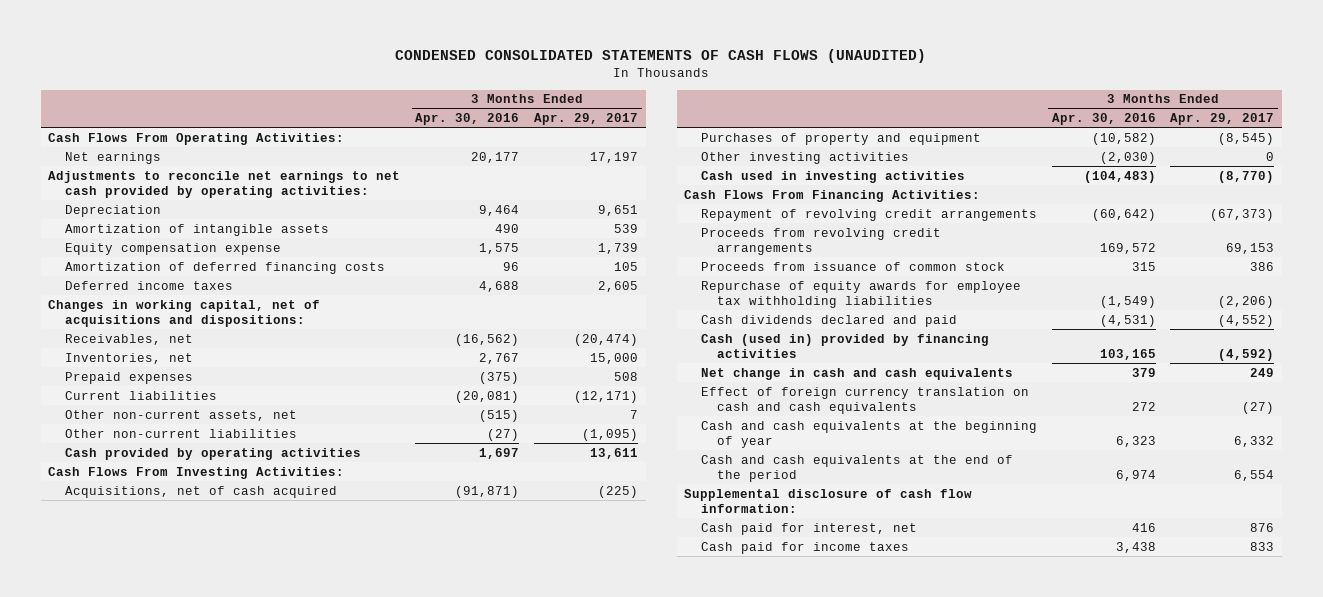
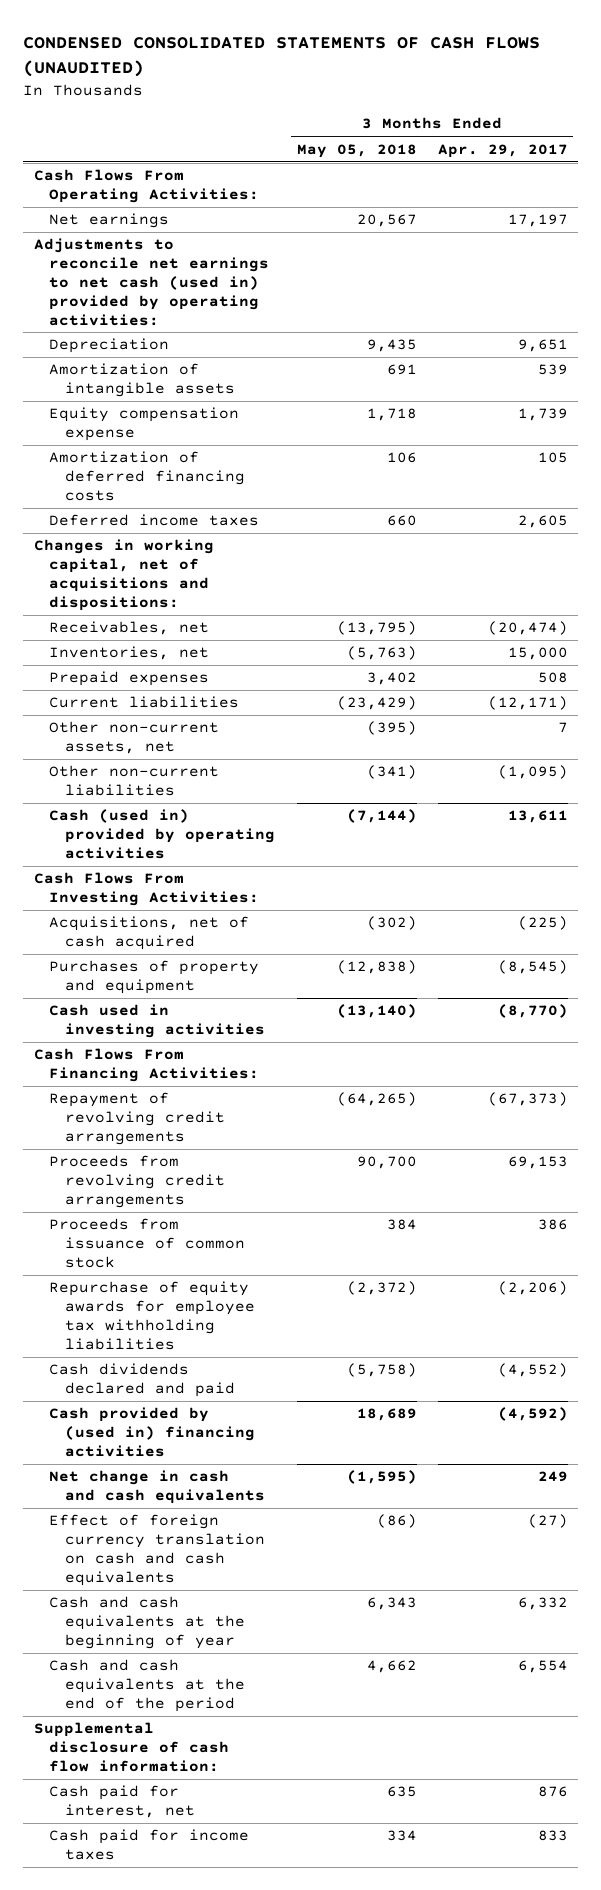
- | 3 Months Ended Apr. 30, 2016 | 3 Months Ended Apr. 29, 2017
+ | 3 Months Ended May 05, 2018 | 3 Months Ended Apr. 29, 2017
- Adjustments to reconcile net earnings to net cash provided by operating activities:
+ Adjustments to reconcile net earnings to net cash (used in) provided by operating activities:
- Cash provided by operating activities | 1,697 | 13,611
+ Cash (used in) provided by operating activities | (7,144) | 13,611
- Other investing activities | (2,030) | 0
- Cash (used in) provided by financing activities | 103,165 | (4,592)
+ Cash provided by (used in) financing activities | 18,689 | (4,592)

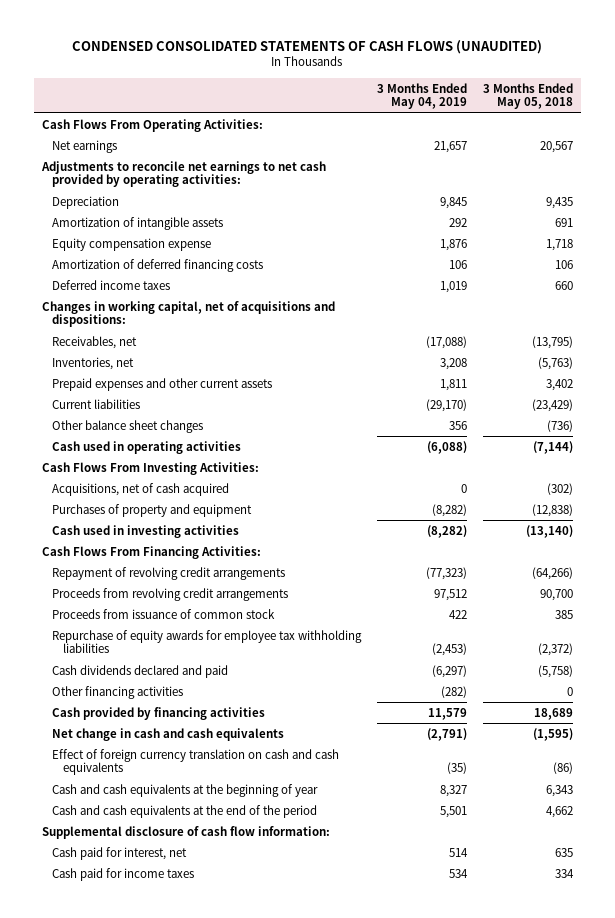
- | 3 Months Ended May 05, 2018 | 3 Months Ended Apr. 29, 2017
+ | 3 Months Ended May 04, 2019 | 3 Months Ended May 05, 2018
- Adjustments to reconcile net earnings to net cash (used in) provided by operating activities:
+ Adjustments to reconcile net earnings to net cash provided by operating activities:
- Prepaid expenses | 3,402 | 508
+ Prepaid expenses and other current assets | 1,811 | 3,402
- Other non-current assets, net | (395) | 7
- Other non-current liabilities | (341) | (1,095)
- Cash (used in) provided by operating activities | (7,144) | 13,611
+ Other balance sheet changes | 356 | (736)
+ Cash used in operating activities | (6,088) | (7,144)
- Repayment of revolving credit arrangements | (64,265) | (67,373)
+ Repayment of revolving credit arrangements | (77,323) | (64,266)
- Proceeds from issuance of common stock | 384 | 386
+ Proceeds from issuance of common stock | 422 | 385
- Cash provided by (used in) financing activities | 18,689 | (4,592)
+ Other financing activities | (282) | 0
+ Cash provided by financing activities | 11,579 | 18,689

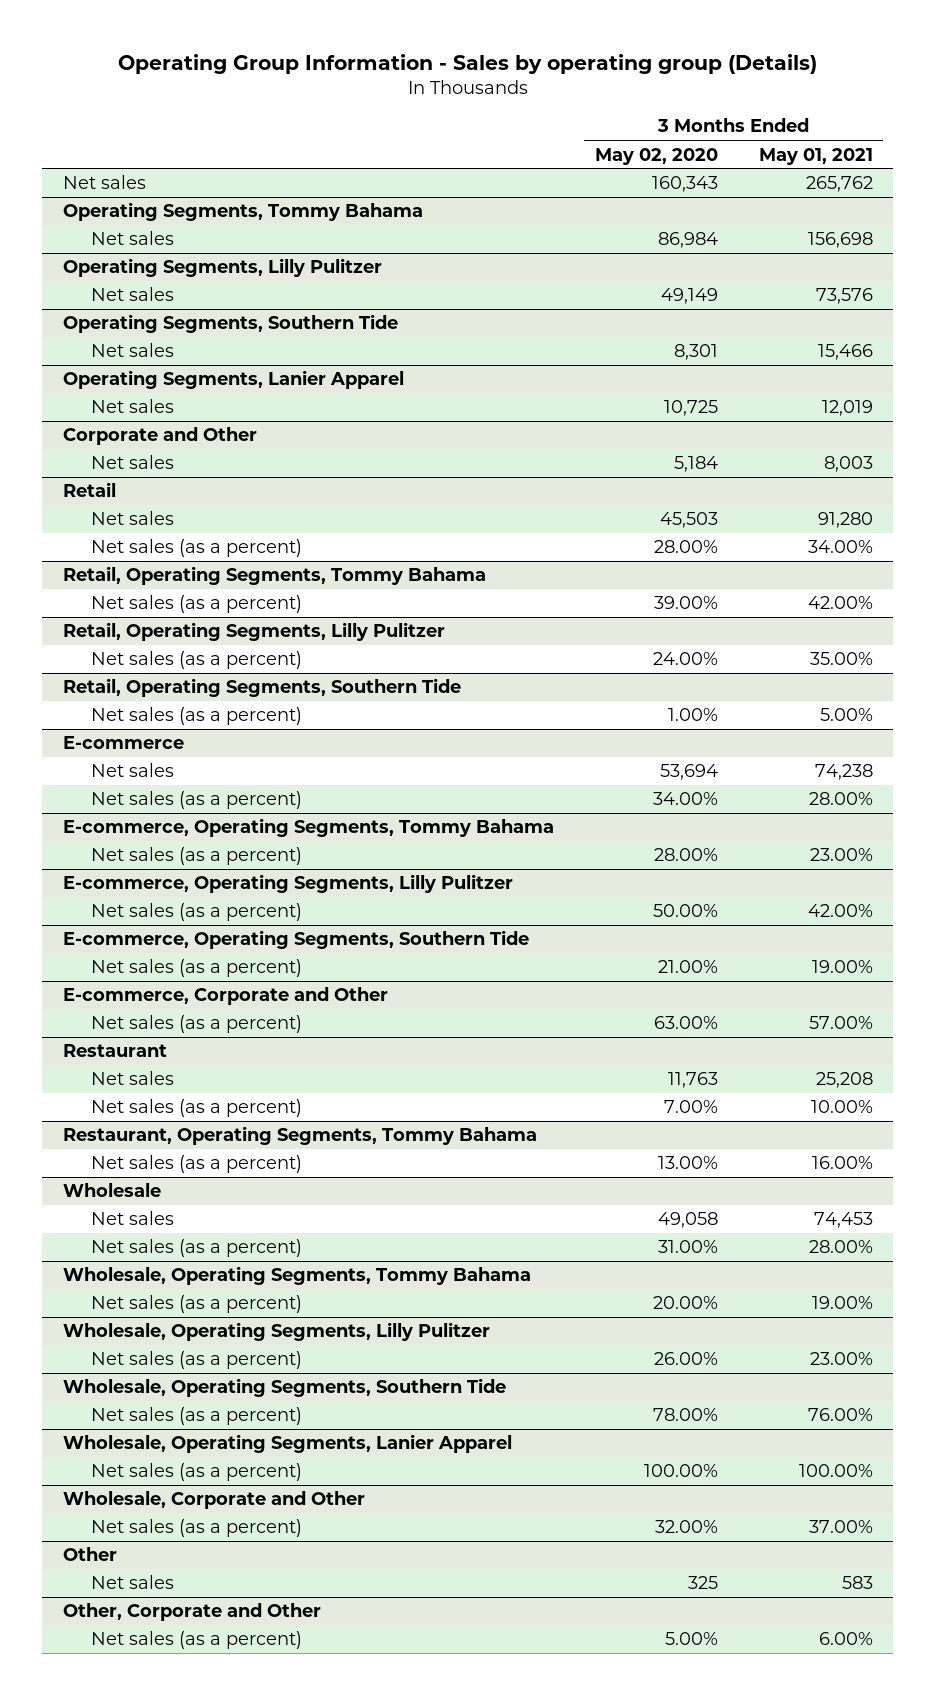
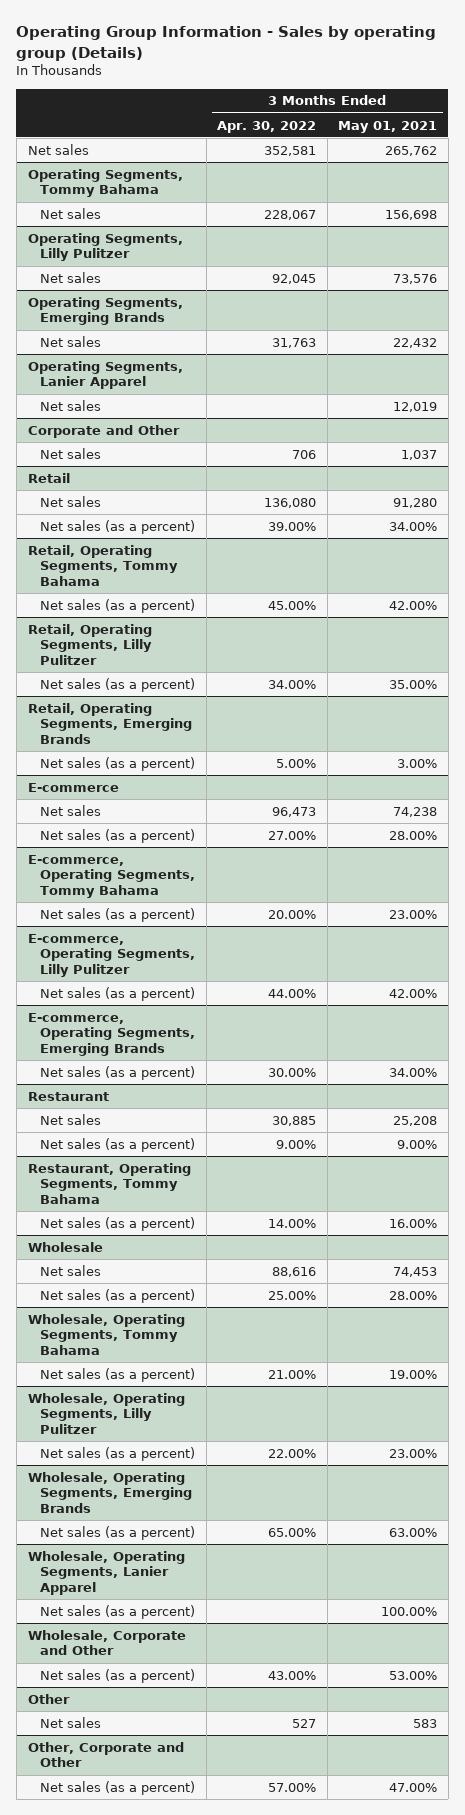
- | 3 Months Ended May 02, 2020 | 3 Months Ended May 01, 2021
+ | 3 Months Ended Apr. 30, 2022 | 3 Months Ended May 01, 2021
- Operating Segments, Southern Tide
- Net sales | 8,301 | 15,466
+ Operating Segments, Emerging Brands
+ Net sales | 31,763 | 22,432
@ Corporate and Other
- Net sales | 5,184 | 8,003
+ Net sales | 706 | 1,037
- Retail, Operating Segments, Southern Tide
- Net sales (as a percent) | 1.00% | 5.00%
+ Retail, Operating Segments, Emerging Brands
+ Net sales (as a percent) | 5.00% | 3.00%
- E-commerce, Operating Segments, Southern Tide
- Net sales (as a percent) | 21.00% | 19.00%
- E-commerce, Corporate and Other
- Net sales (as a percent) | 63.00% | 57.00%
+ E-commerce, Operating Segments, Emerging Brands
+ Net sales (as a percent) | 30.00% | 34.00%
@ Restaurant
- Net sales (as a percent) | 7.00% | 10.00%
+ Net sales (as a percent) | 9.00% | 9.00%
- Wholesale, Operating Segments, Southern Tide
- Net sales (as a percent) | 78.00% | 76.00%
+ Wholesale, Operating Segments, Emerging Brands
+ Net sales (as a percent) | 65.00% | 63.00%
@ Wholesale, Corporate and Other
- Net sales (as a percent) | 32.00% | 37.00%
+ Net sales (as a percent) | 43.00% | 53.00%
@ Other, Corporate and Other
- Net sales (as a percent) | 5.00% | 6.00%
+ Net sales (as a percent) | 57.00% | 47.00%

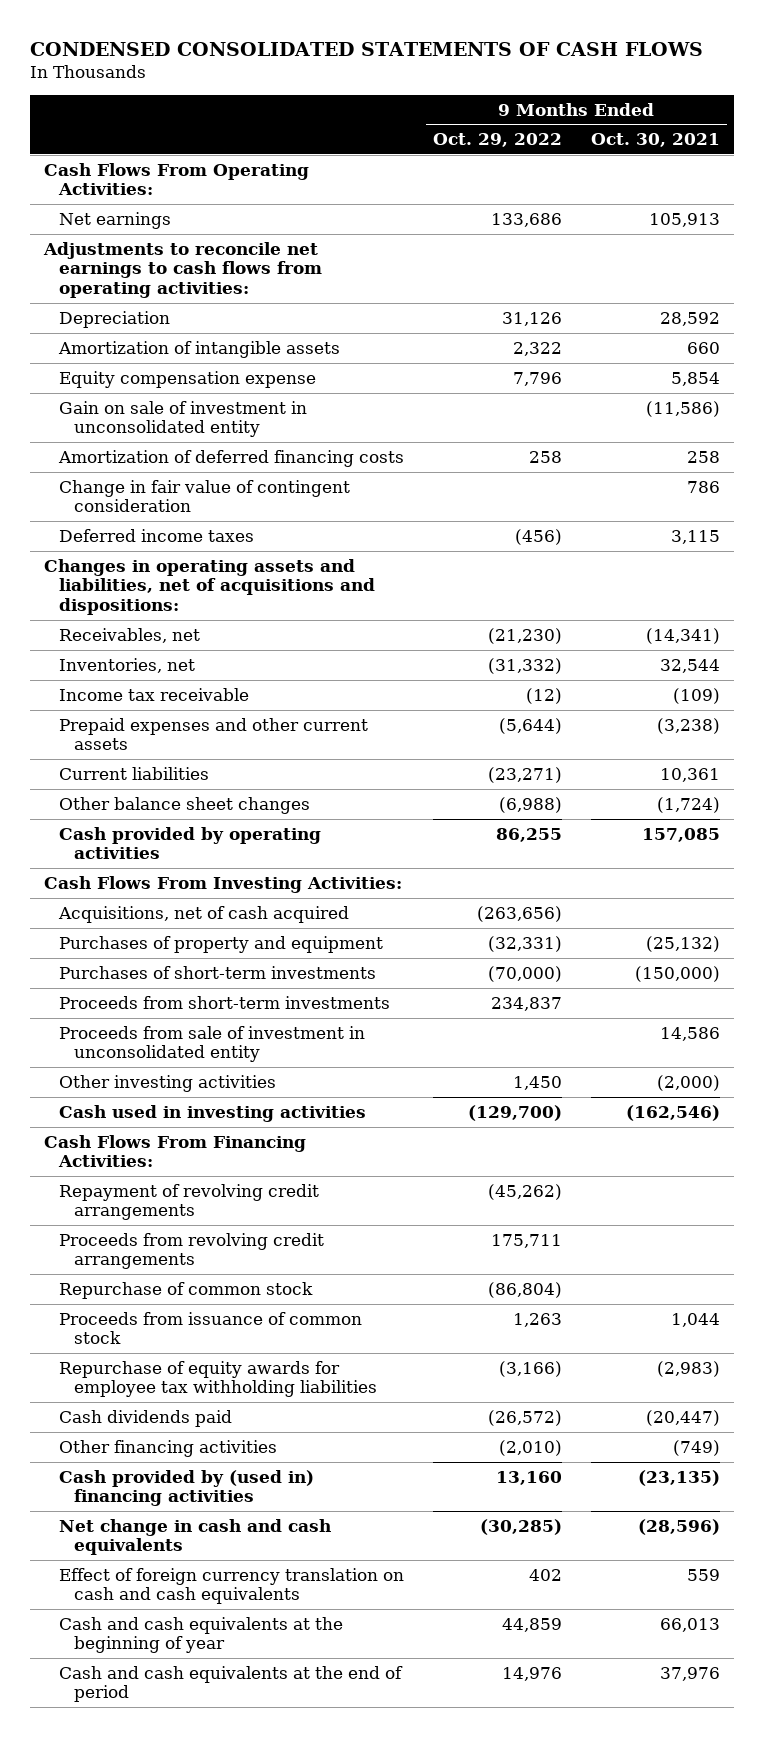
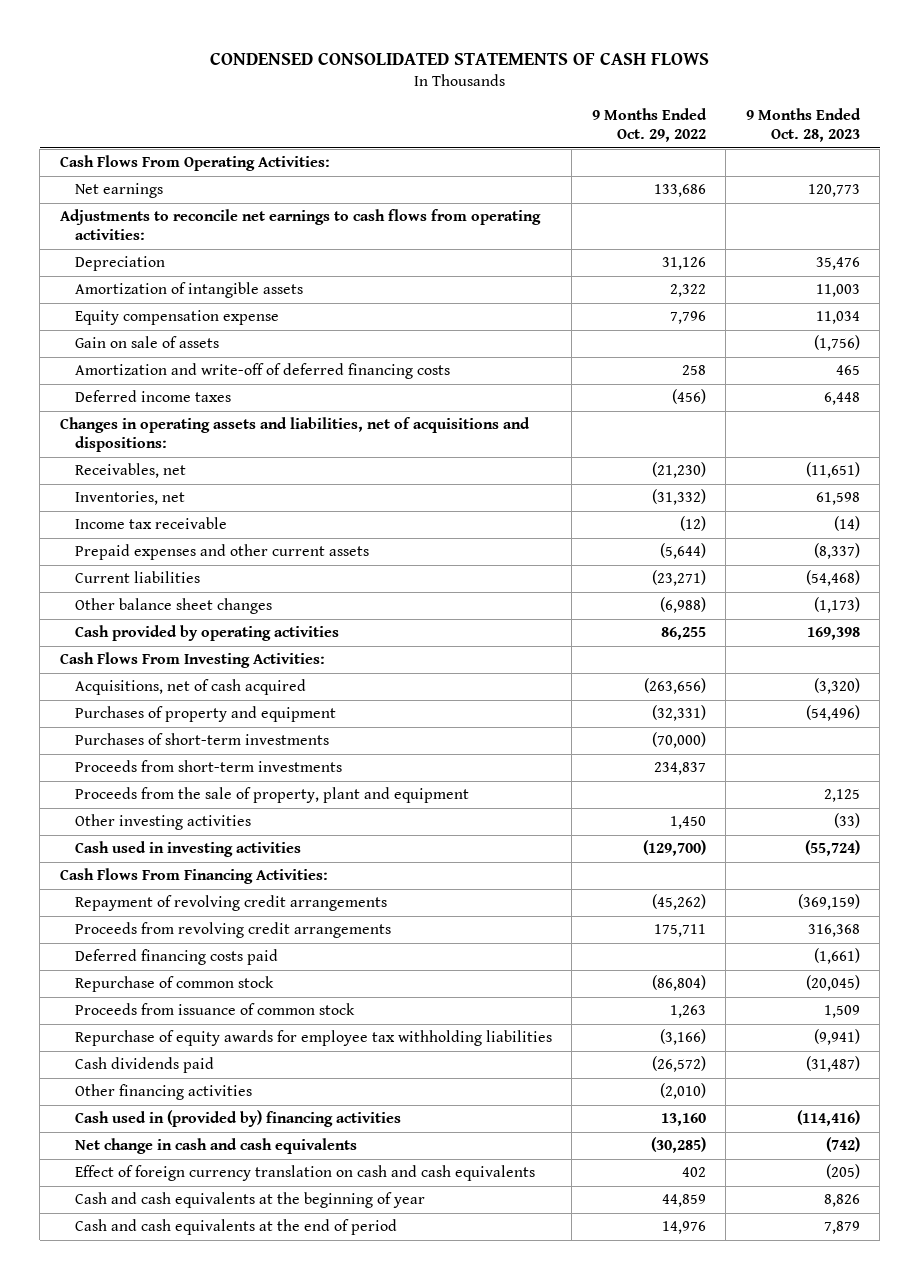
- | 9 Months Ended Oct. 29, 2022 | 9 Months Ended Oct. 30, 2021
+ | 9 Months Ended Oct. 29, 2022 | 9 Months Ended Oct. 28, 2023
- Gain on sale of investment in unconsolidated entity | | (11,586)
- Amortization of deferred financing costs | 258 | 258
- Change in fair value of contingent consideration | | 786
+ Gain on sale of assets | | (1,756)
+ Amortization and write-off of deferred financing costs | 258 | 465
- Proceeds from sale of investment in unconsolidated entity | | 14,586
+ Proceeds from the sale of property, plant and equipment | | 2,125
+ Deferred financing costs paid | | (1,661)
- Cash provided by (used in) financing activities | 13,160 | (23,135)
+ Cash used in (provided by) financing activities | 13,160 | (114,416)

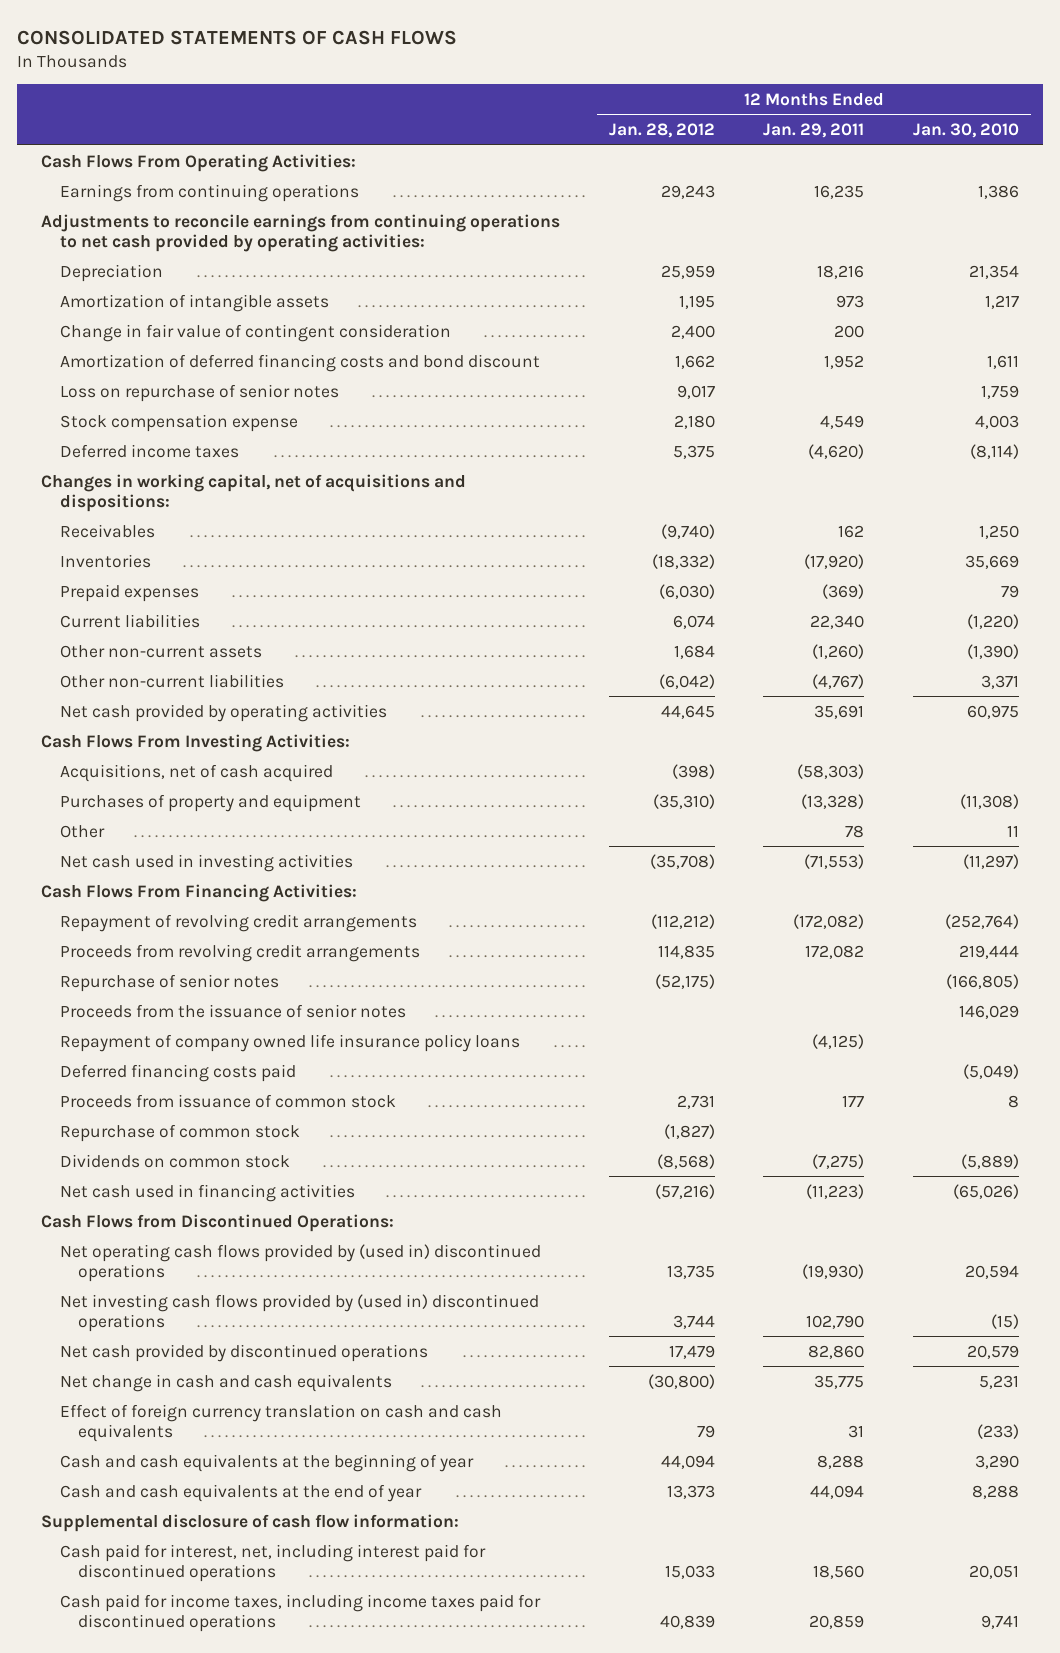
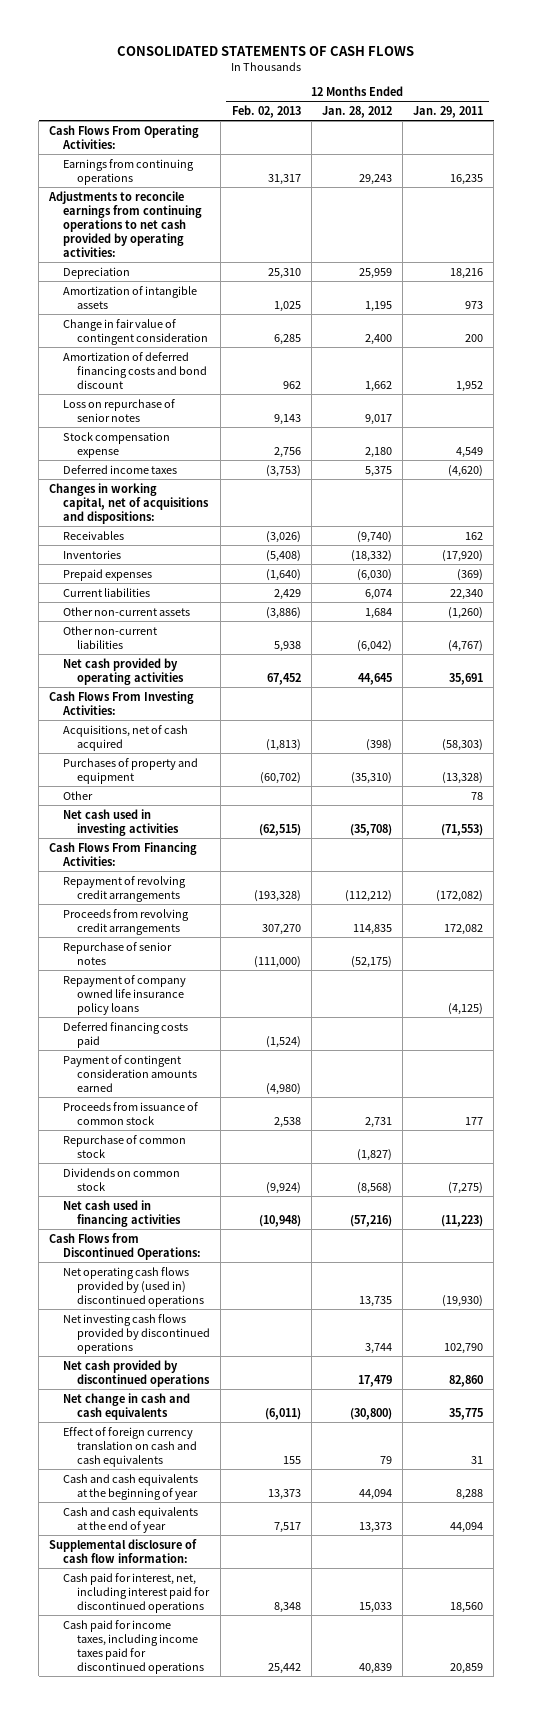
- | 12 Months Ended Jan. 28, 2012 | 12 Months Ended Jan. 29, 2011 | 12 Months Ended Jan. 30, 2010
+ | 12 Months Ended Feb. 02, 2013 | 12 Months Ended Jan. 28, 2012 | 12 Months Ended Jan. 29, 2011
- Proceeds from the issuance of senior notes | | | 146,029
+ Payment of contingent consideration amounts earned | (4,980) | |
- Net investing cash flows provided by (used in) discontinued operations | 3,744 | 102,790 | (15)
+ Net investing cash flows provided by discontinued operations | | 3,744 | 102,790

